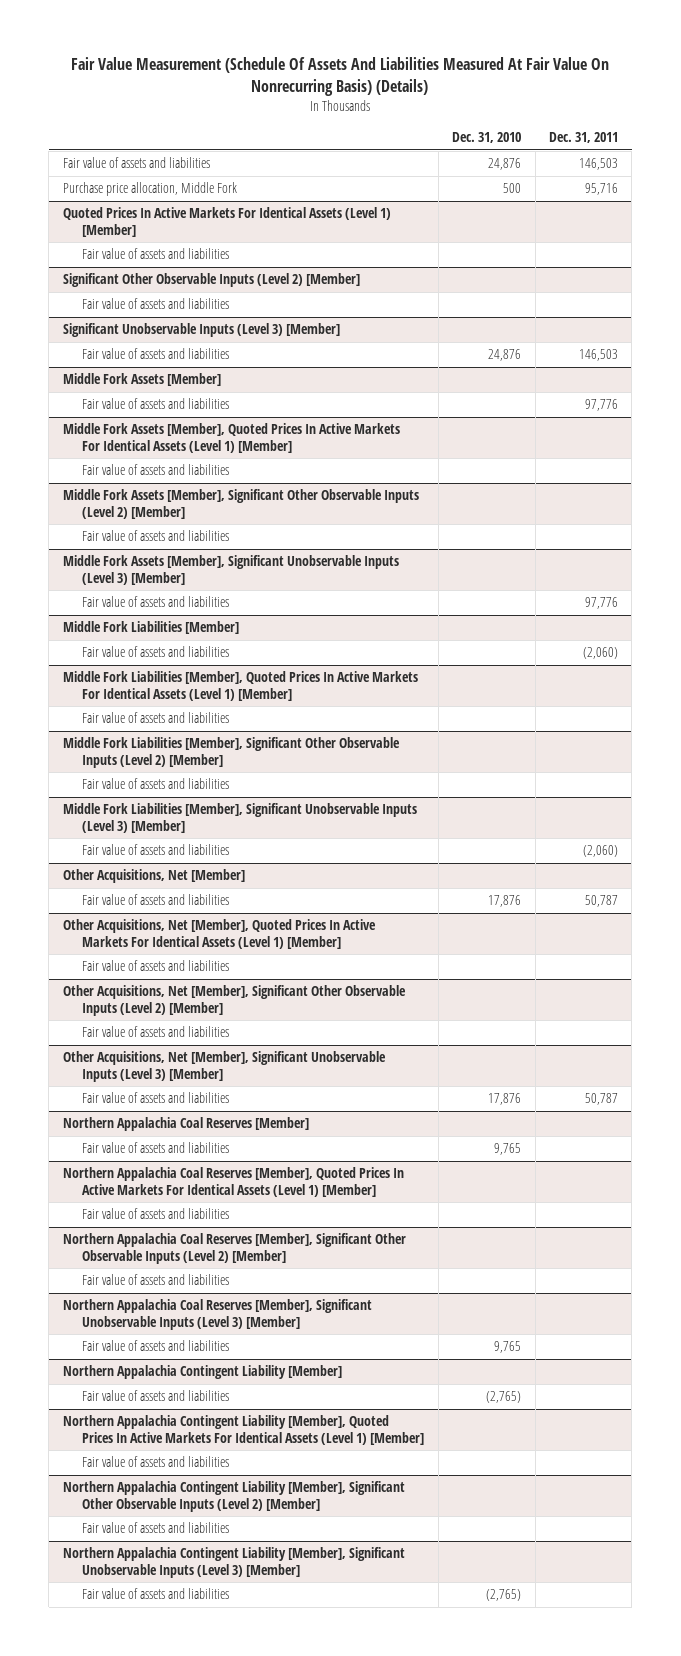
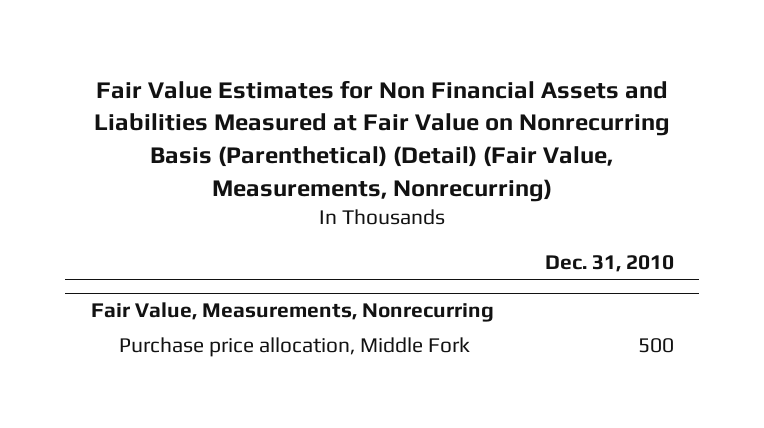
- Fair Value Measurement (Schedule Of Assets And Liabilities Measured At Fair Value On Nonrecurring Basis) (Details)
+ Fair Value Estimates for Non Financial Assets and Liabilities Measured at Fair Value on Nonrecurring Basis (Parenthetical) (Detail) (Fair Value, Measurements, Nonrecurring)
- | Dec. 31, 2010 | Dec. 31, 2011
+ | Dec. 31, 2010
- Fair value of assets and liabilities | 24,876 | 146,503
+ Fair Value, Measurements, Nonrecurring
- Quoted Prices In Active Markets For Identical Assets (Level 1) [Member]
- Fair value of assets and liabilities
- Significant Other Observable Inputs (Level 2) [Member]
- Fair value of assets and liabilities
- Significant Unobservable Inputs (Level 3) [Member]
- Fair value of assets and liabilities | 24,876 | 146,503
- Middle Fork Assets [Member]
- Fair value of assets and liabilities | | 97,776
- Middle Fork Assets [Member], Quoted Prices In Active Markets For Identical Assets (Level 1) [Member]
- Fair value of assets and liabilities
- Middle Fork Assets [Member], Significant Other Observable Inputs (Level 2) [Member]
- Fair value of assets and liabilities
- Middle Fork Assets [Member], Significant Unobservable Inputs (Level 3) [Member]
- Fair value of assets and liabilities | | 97,776
- Middle Fork Liabilities [Member]
- Fair value of assets and liabilities | | (2,060)
- Middle Fork Liabilities [Member], Quoted Prices In Active Markets For Identical Assets (Level 1) [Member]
- Fair value of assets and liabilities
- Middle Fork Liabilities [Member], Significant Other Observable Inputs (Level 2) [Member]
- Fair value of assets and liabilities
- Middle Fork Liabilities [Member], Significant Unobservable Inputs (Level 3) [Member]
- Fair value of assets and liabilities | | (2,060)
- Other Acquisitions, Net [Member]
- Fair value of assets and liabilities | 17,876 | 50,787
- Other Acquisitions, Net [Member], Quoted Prices In Active Markets For Identical Assets (Level 1) [Member]
- Fair value of assets and liabilities
- Other Acquisitions, Net [Member], Significant Other Observable Inputs (Level 2) [Member]
- Fair value of assets and liabilities
- Other Acquisitions, Net [Member], Significant Unobservable Inputs (Level 3) [Member]
- Fair value of assets and liabilities | 17,876 | 50,787
- Northern Appalachia Coal Reserves [Member]
- Fair value of assets and liabilities | 9,765 |
- Northern Appalachia Coal Reserves [Member], Quoted Prices In Active Markets For Identical Assets (Level 1) [Member]
- Fair value of assets and liabilities
- Northern Appalachia Coal Reserves [Member], Significant Other Observable Inputs (Level 2) [Member]
- Fair value of assets and liabilities
- Northern Appalachia Coal Reserves [Member], Significant Unobservable Inputs (Level 3) [Member]
- Fair value of assets and liabilities | 9,765 |
- Northern Appalachia Contingent Liability [Member]
- Fair value of assets and liabilities | (2,765) |
- Northern Appalachia Contingent Liability [Member], Quoted Prices In Active Markets For Identical Assets (Level 1) [Member]
- Fair value of assets and liabilities
- Northern Appalachia Contingent Liability [Member], Significant Other Observable Inputs (Level 2) [Member]
- Fair value of assets and liabilities
- Northern Appalachia Contingent Liability [Member], Significant Unobservable Inputs (Level 3) [Member]
- Fair value of assets and liabilities | (2,765) |

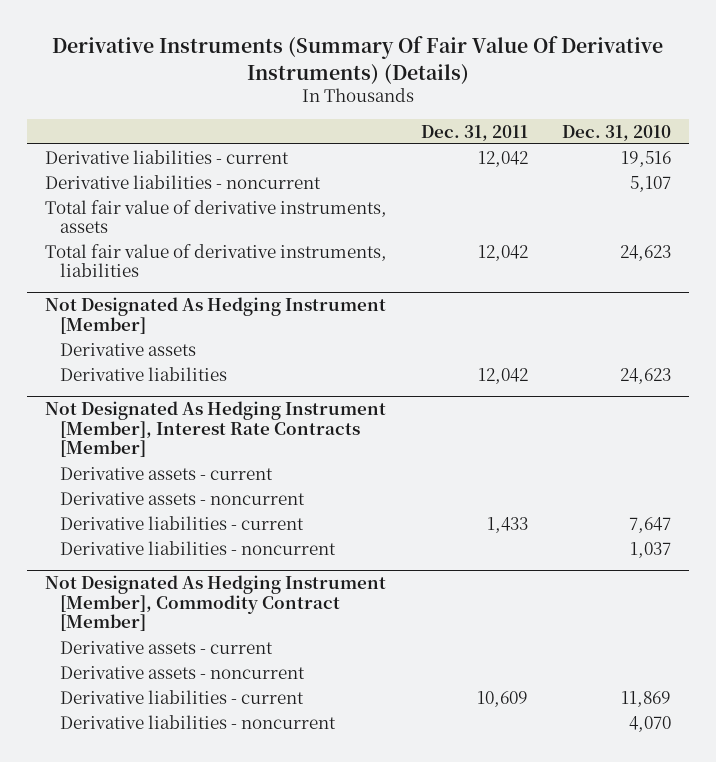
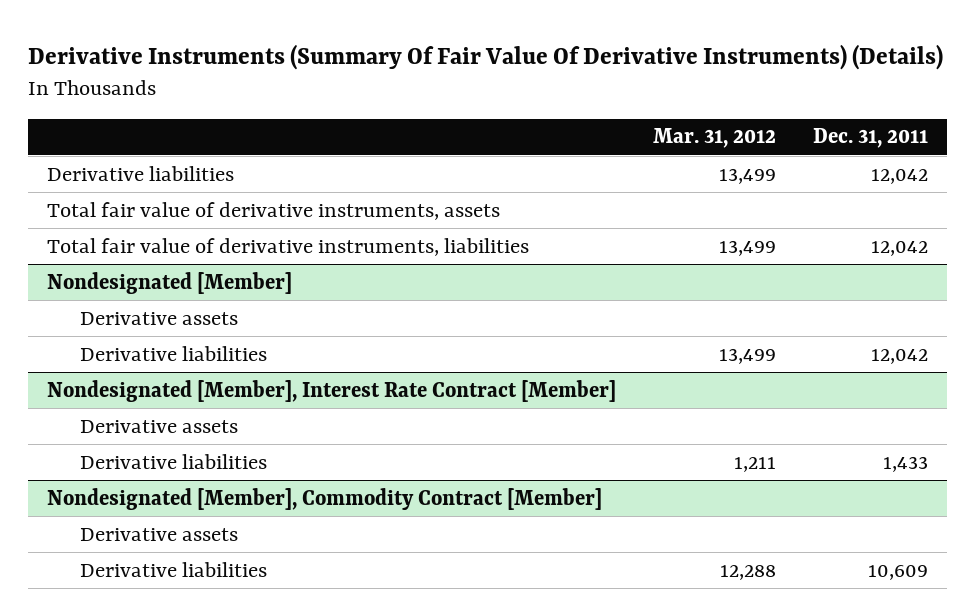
- | Dec. 31, 2011 | Dec. 31, 2010
+ | Mar. 31, 2012 | Dec. 31, 2011
- Derivative liabilities - current | 12,042 | 19,516
- Derivative liabilities - noncurrent | | 5,107
+ Derivative liabilities | 13,499 | 12,042
- Not Designated As Hedging Instrument [Member]
+ Nondesignated [Member]
- Not Designated As Hedging Instrument [Member], Interest Rate Contracts [Member]
- Derivative assets - current
- Derivative assets - noncurrent
- Derivative liabilities - current | 1,433 | 7,647
- Derivative liabilities - noncurrent | | 1,037
- Not Designated As Hedging Instrument [Member], Commodity Contract [Member]
- Derivative assets - current
- Derivative assets - noncurrent
- Derivative liabilities - current | 10,609 | 11,869
- Derivative liabilities - noncurrent | | 4,070
+ Nondesignated [Member], Interest Rate Contract [Member]
+ Derivative assets
+ Derivative liabilities | 1,211 | 1,433
+ Nondesignated [Member], Commodity Contract [Member]
+ Derivative assets
+ Derivative liabilities | 12,288 | 10,609

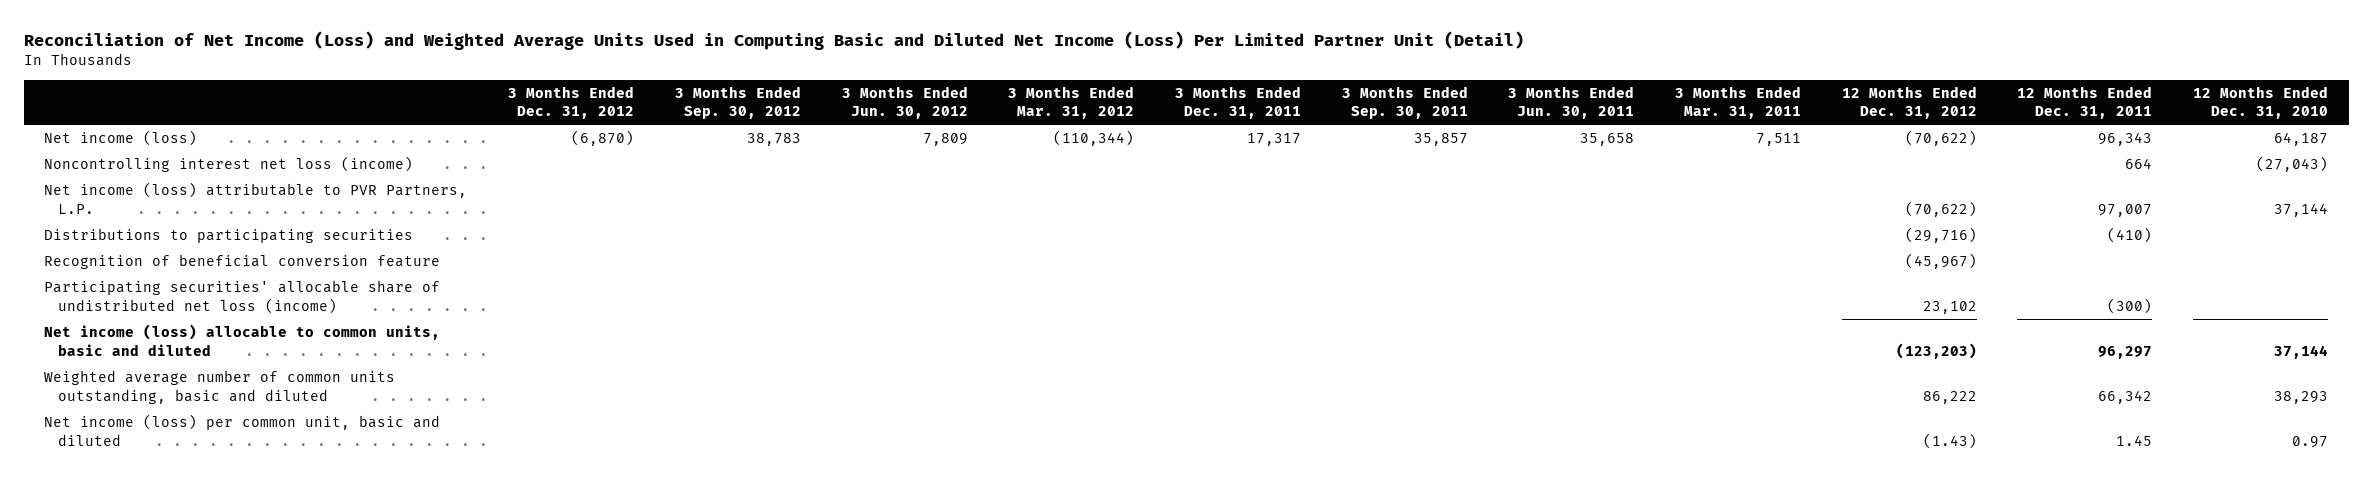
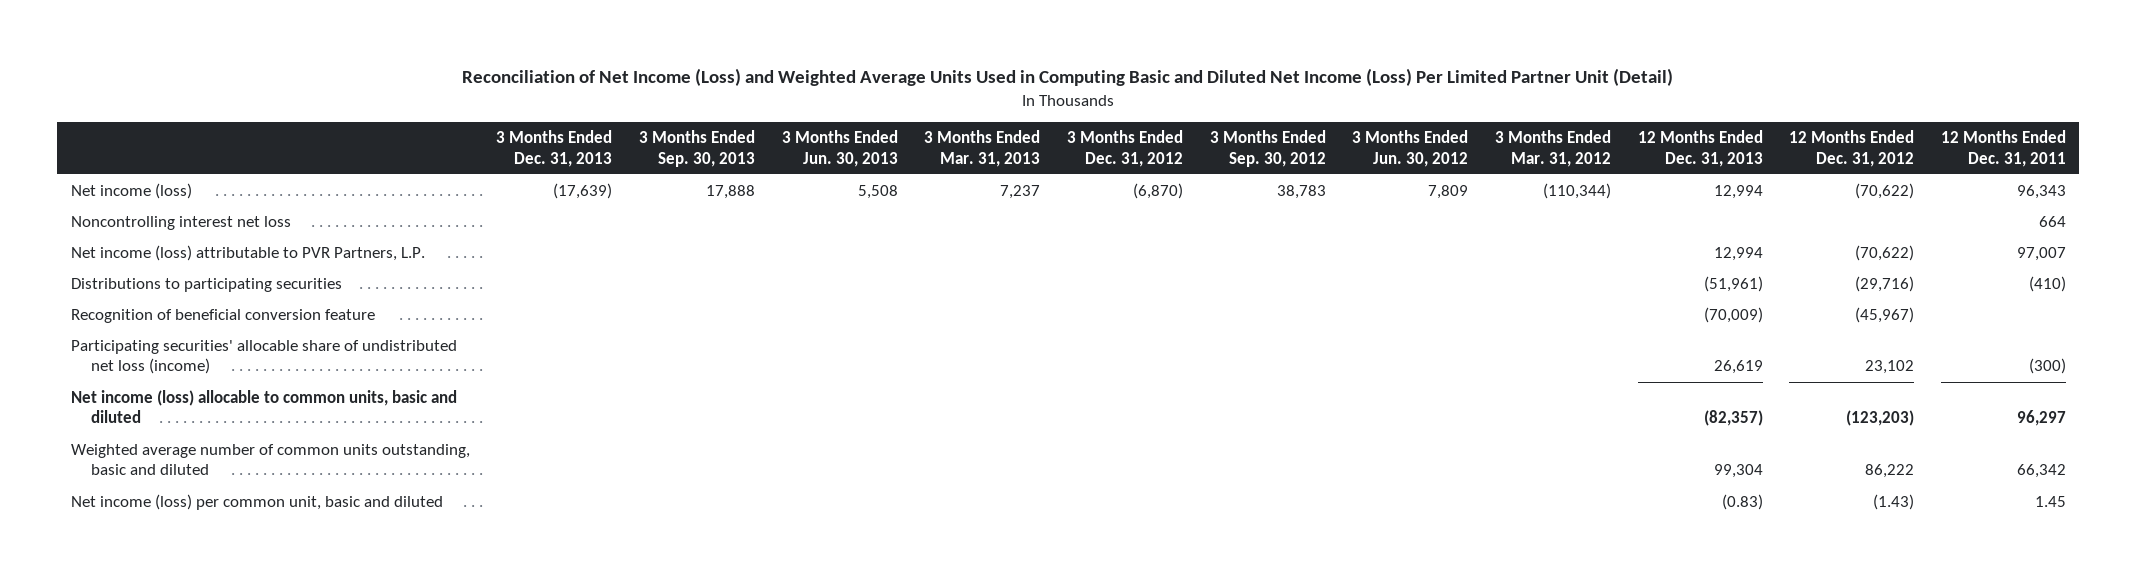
- | 3 Months Ended Dec. 31, 2012 | 3 Months Ended Sep. 30, 2012 | 3 Months Ended Jun. 30, 2012 | 3 Months Ended Mar. 31, 2012 | 3 Months Ended Dec. 31, 2011 | 3 Months Ended Sep. 30, 2011 | 3 Months Ended Jun. 30, 2011 | 3 Months Ended Mar. 31, 2011 | 12 Months Ended Dec. 31, 2012 | 12 Months Ended Dec. 31, 2011 | 12 Months Ended Dec. 31, 2010
+ | 3 Months Ended Dec. 31, 2013 | 3 Months Ended Sep. 30, 2013 | 3 Months Ended Jun. 30, 2013 | 3 Months Ended Mar. 31, 2013 | 3 Months Ended Dec. 31, 2012 | 3 Months Ended Sep. 30, 2012 | 3 Months Ended Jun. 30, 2012 | 3 Months Ended Mar. 31, 2012 | 12 Months Ended Dec. 31, 2013 | 12 Months Ended Dec. 31, 2012 | 12 Months Ended Dec. 31, 2011
- Noncontrolling interest net loss (income) | | | | | | | | | | 664 | (27,043)
+ Noncontrolling interest net loss | | | | | | | | | | | 664

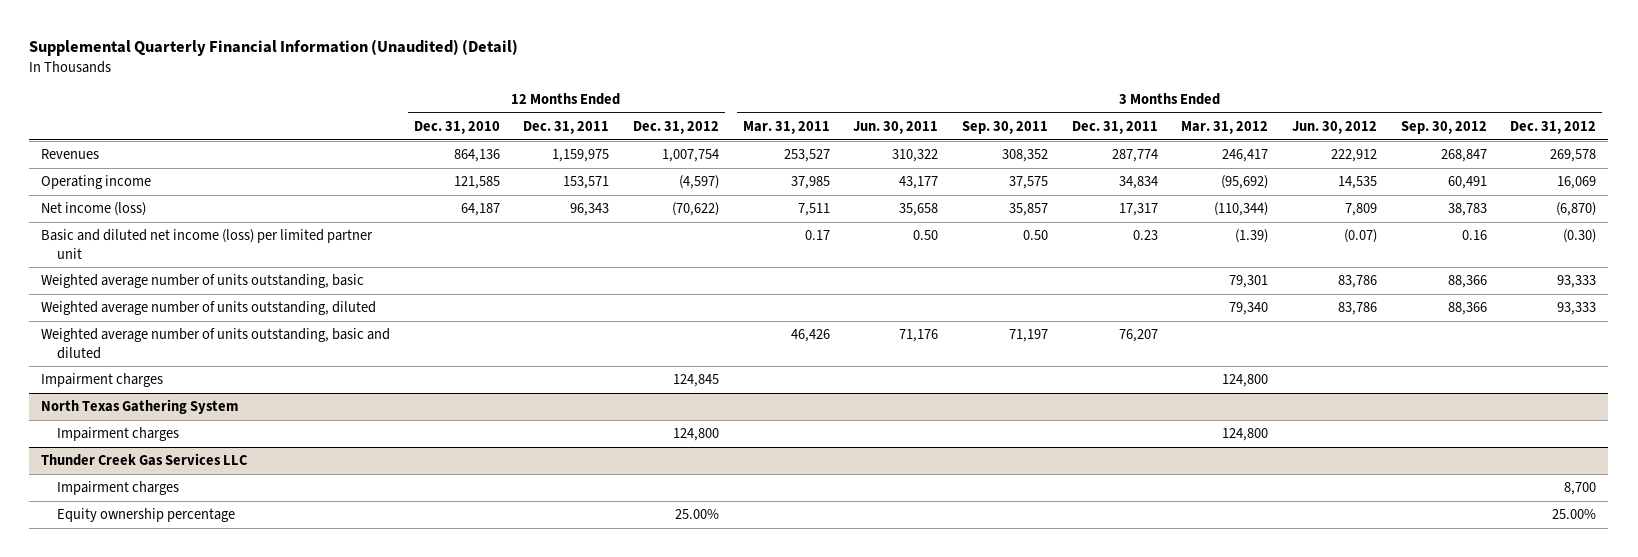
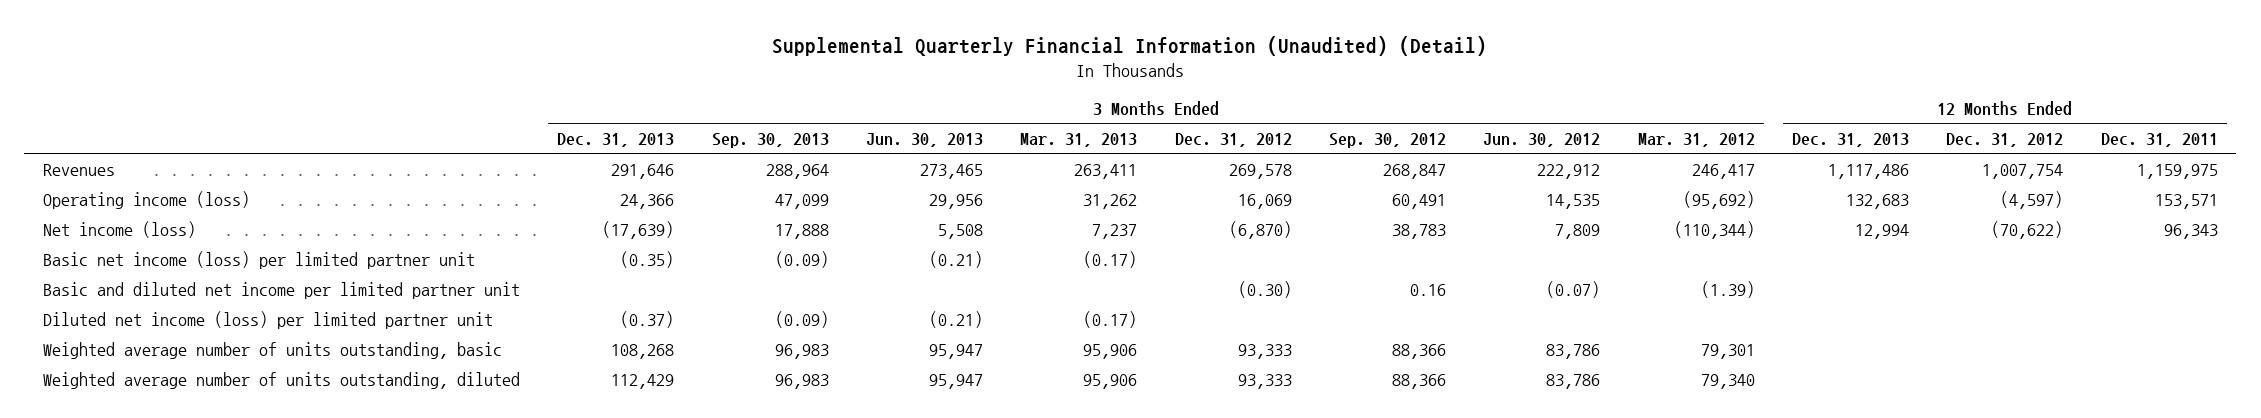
- | 12 Months Ended Dec. 31, 2010 | 12 Months Ended Dec. 31, 2011 | 12 Months Ended Dec. 31, 2012 | 3 Months Ended Mar. 31, 2011 | 3 Months Ended Jun. 30, 2011 | 3 Months Ended Sep. 30, 2011 | 3 Months Ended Dec. 31, 2011 | 3 Months Ended Mar. 31, 2012 | 3 Months Ended Jun. 30, 2012 | 3 Months Ended Sep. 30, 2012 | 3 Months Ended Dec. 31, 2012
+ | 3 Months Ended Dec. 31, 2013 | 3 Months Ended Sep. 30, 2013 | 3 Months Ended Jun. 30, 2013 | 3 Months Ended Mar. 31, 2013 | 3 Months Ended Dec. 31, 2012 | 3 Months Ended Sep. 30, 2012 | 3 Months Ended Jun. 30, 2012 | 3 Months Ended Mar. 31, 2012 | 12 Months Ended Dec. 31, 2013 | 12 Months Ended Dec. 31, 2012 | 12 Months Ended Dec. 31, 2011
- Operating income | 121,585 | 153,571 | (4,597) | 37,985 | 43,177 | 37,575 | 34,834 | (95,692) | 14,535 | 60,491 | 16,069
+ Operating income (loss) | 24,366 | 47,099 | 29,956 | 31,262 | 16,069 | 60,491 | 14,535 | (95,692) | 132,683 | (4,597) | 153,571
- Basic and diluted net income (loss) per limited partner unit | | | | 0.17 | 0.50 | 0.50 | 0.23 | (1.39) | (0.07) | 0.16 | (0.30)
+ Basic net income (loss) per limited partner unit | (0.35) | (0.09) | (0.21) | (0.17) | | | | | | |
+ Basic and diluted net income per limited partner unit | | | | | (0.30) | 0.16 | (0.07) | (1.39) | | |
+ Diluted net income (loss) per limited partner unit | (0.37) | (0.09) | (0.21) | (0.17) | | | | | | |
- Weighted average number of units outstanding, basic and diluted | | | | 46,426 | 71,176 | 71,197 | 76,207 | | | |
- Impairment charges | | | 124,845 | | | | | 124,800 | | |
- North Texas Gathering System
- Impairment charges | | | 124,800 | | | | | 124,800 | | |
- Thunder Creek Gas Services LLC
- Impairment charges | | | | | | | | | | | 8,700
- Equity ownership percentage | | | 25.00% | | | | | | | | 25.00%

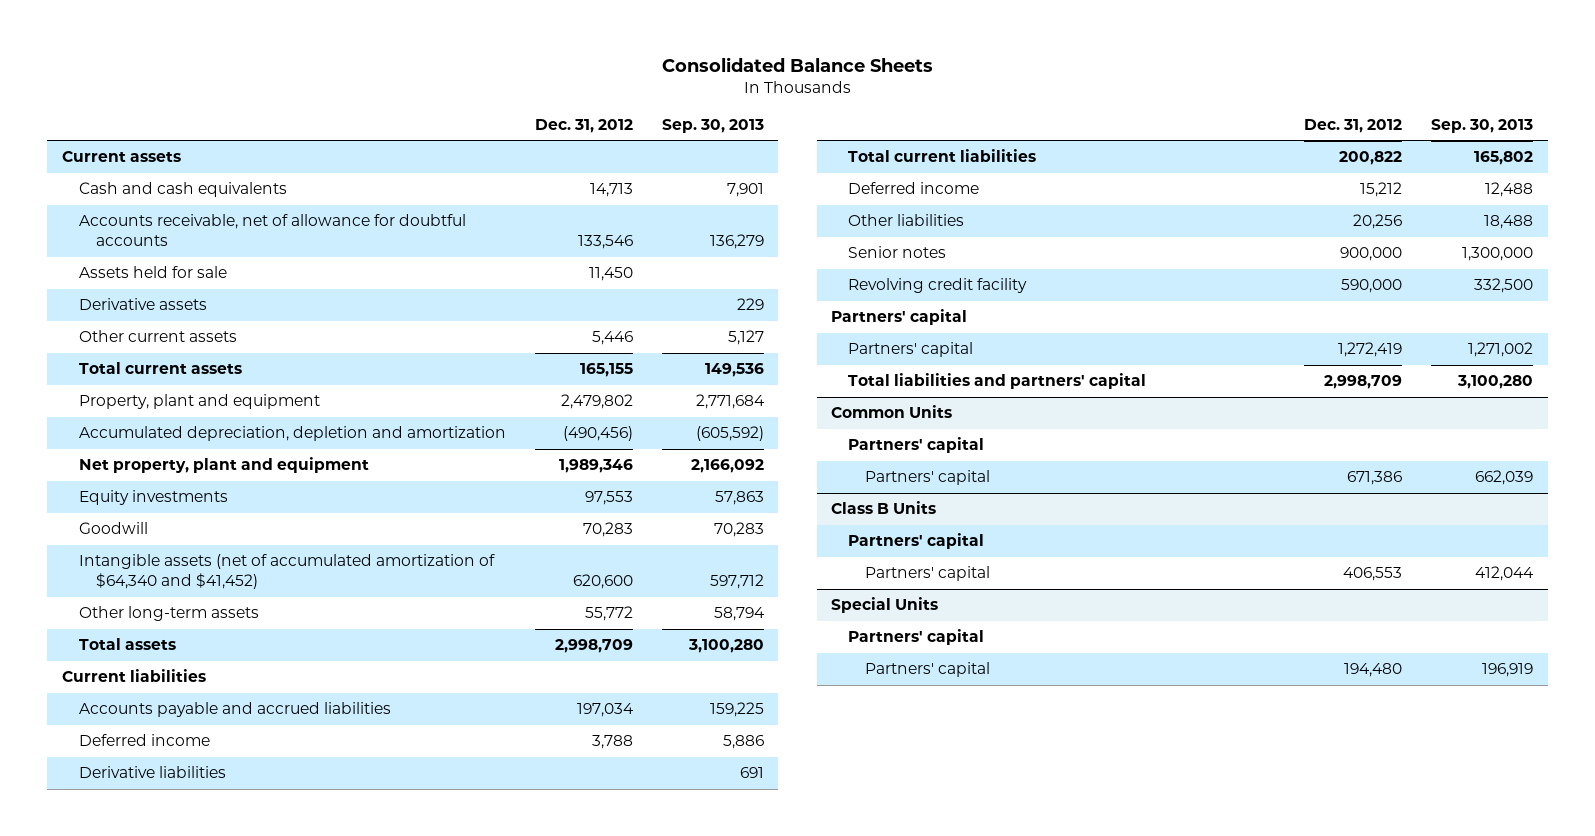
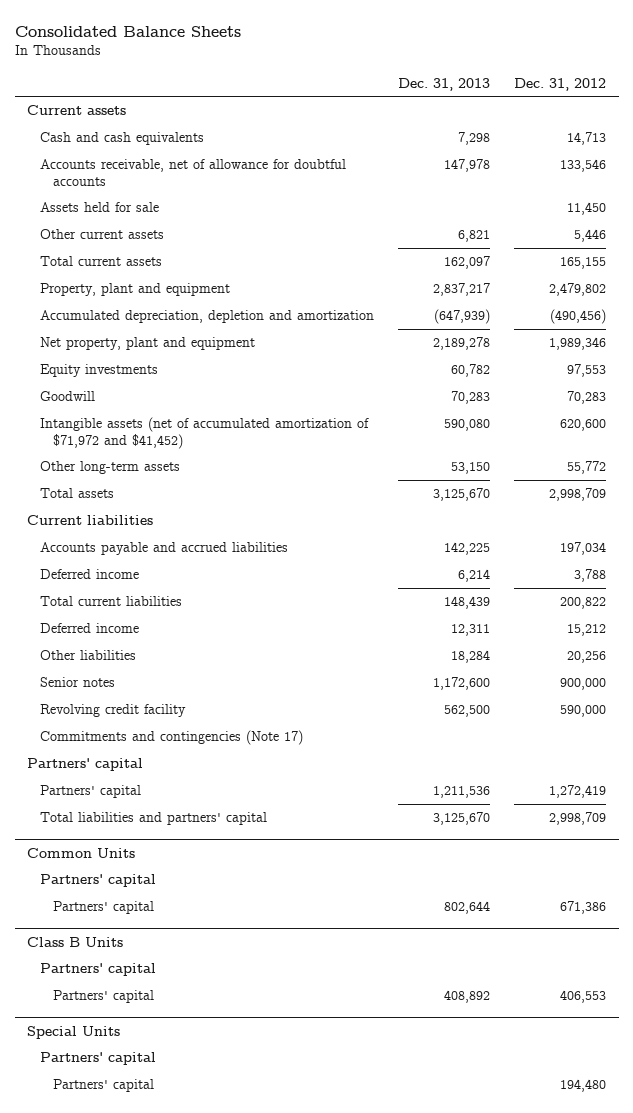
- | Dec. 31, 2012 | Sep. 30, 2013
+ | Dec. 31, 2013 | Dec. 31, 2012
- Derivative assets | | 229
- Intangible assets (net of accumulated amortization of $64,340 and $41,452) | 620,600 | 597,712
+ Intangible assets (net of accumulated amortization of $71,972 and $41,452) | 590,080 | 620,600
- Derivative liabilities | | 691
+ Commitments and contingencies (Note 17)

